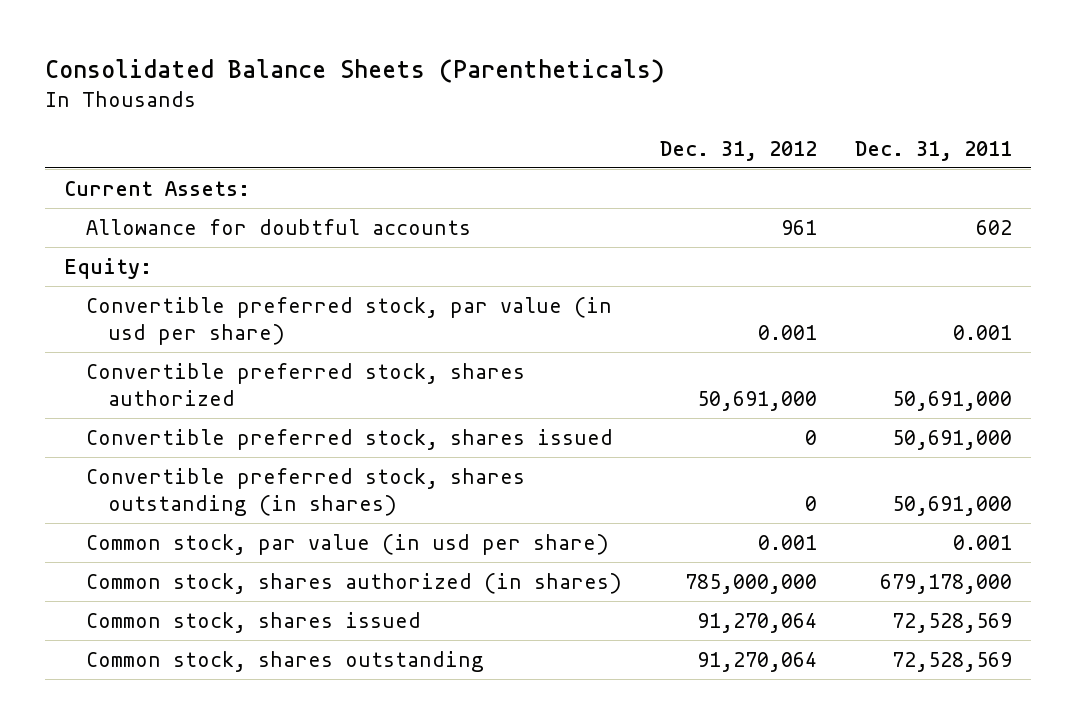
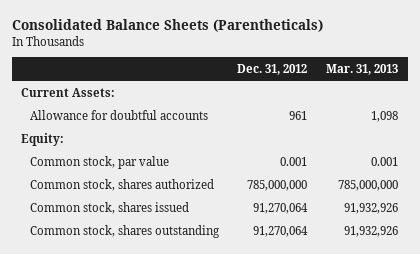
- | Dec. 31, 2012 | Dec. 31, 2011
+ | Dec. 31, 2012 | Mar. 31, 2013
- Convertible preferred stock, par value (in usd per share) | 0.001 | 0.001
- Convertible preferred stock, shares authorized | 50,691,000 | 50,691,000
- Convertible preferred stock, shares issued | 0 | 50,691,000
- Convertible preferred stock, shares outstanding (in shares) | 0 | 50,691,000
- Common stock, par value (in usd per share) | 0.001 | 0.001
- Common stock, shares authorized (in shares) | 785,000,000 | 679,178,000
+ Common stock, par value | 0.001 | 0.001
+ Common stock, shares authorized | 785,000,000 | 785,000,000

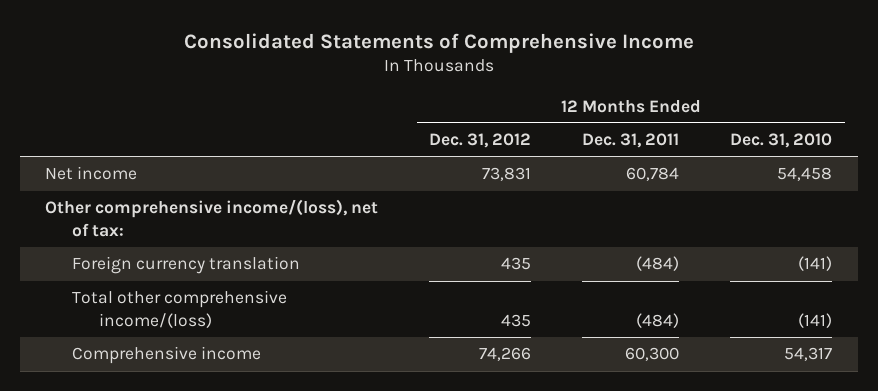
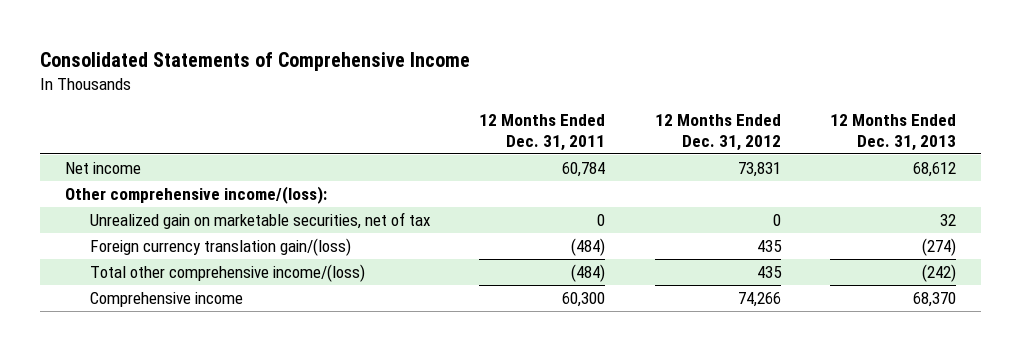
- | 12 Months Ended Dec. 31, 2012 | 12 Months Ended Dec. 31, 2011 | 12 Months Ended Dec. 31, 2010
+ | 12 Months Ended Dec. 31, 2011 | 12 Months Ended Dec. 31, 2012 | 12 Months Ended Dec. 31, 2013
- Other comprehensive income/(loss), net of tax:
- Foreign currency translation | 435 | (484) | (141)
+ Other comprehensive income/(loss):
+ Unrealized gain on marketable securities, net of tax | 0 | 0 | 32
+ Foreign currency translation gain/(loss) | (484) | 435 | (274)

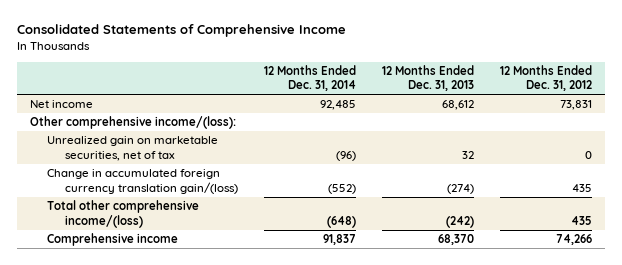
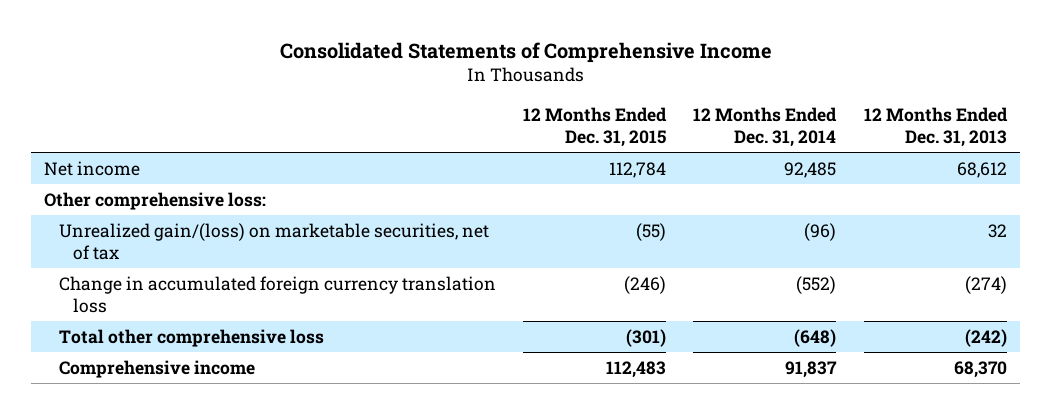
- | 12 Months Ended Dec. 31, 2014 | 12 Months Ended Dec. 31, 2013 | 12 Months Ended Dec. 31, 2012
+ | 12 Months Ended Dec. 31, 2015 | 12 Months Ended Dec. 31, 2014 | 12 Months Ended Dec. 31, 2013
- Other comprehensive income/(loss):
- Unrealized gain on marketable securities, net of tax | (96) | 32 | 0
- Change in accumulated foreign currency translation gain/(loss) | (552) | (274) | 435
- Total other comprehensive income/(loss) | (648) | (242) | 435
+ Other comprehensive loss:
+ Unrealized gain/(loss) on marketable securities, net of tax | (55) | (96) | 32
+ Change in accumulated foreign currency translation loss | (246) | (552) | (274)
+ Total other comprehensive loss | (301) | (648) | (242)

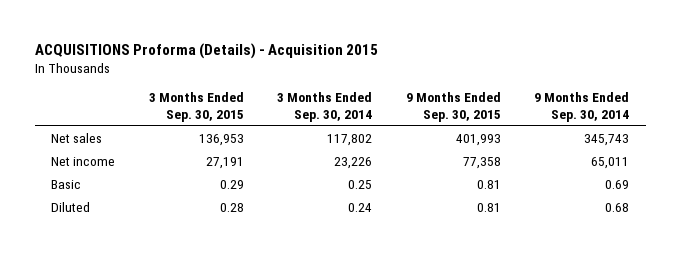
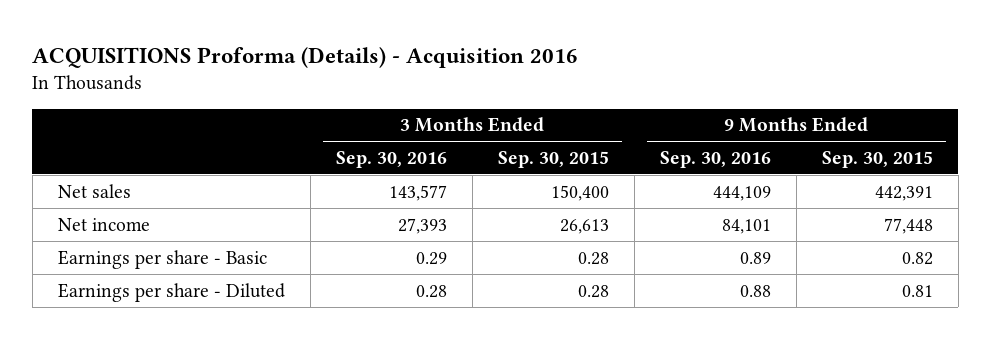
- ACQUISITIONS Proforma (Details) - Acquisition 2015
+ ACQUISITIONS Proforma (Details) - Acquisition 2016
- | 3 Months Ended Sep. 30, 2015 | 3 Months Ended Sep. 30, 2014 | 9 Months Ended Sep. 30, 2015 | 9 Months Ended Sep. 30, 2014
+ | 3 Months Ended Sep. 30, 2016 | 3 Months Ended Sep. 30, 2015 | 9 Months Ended Sep. 30, 2016 | 9 Months Ended Sep. 30, 2015
- Net sales | 136,953 | 117,802 | 401,993 | 345,743
- Net income | 27,191 | 23,226 | 77,358 | 65,011
- Basic | 0.29 | 0.25 | 0.81 | 0.69
- Diluted | 0.28 | 0.24 | 0.81 | 0.68
+ Net sales | 143,577 | 150,400 | 444,109 | 442,391
+ Net income | 27,393 | 26,613 | 84,101 | 77,448
+ Earnings per share - Basic | 0.29 | 0.28 | 0.89 | 0.82
+ Earnings per share - Diluted | 0.28 | 0.28 | 0.88 | 0.81

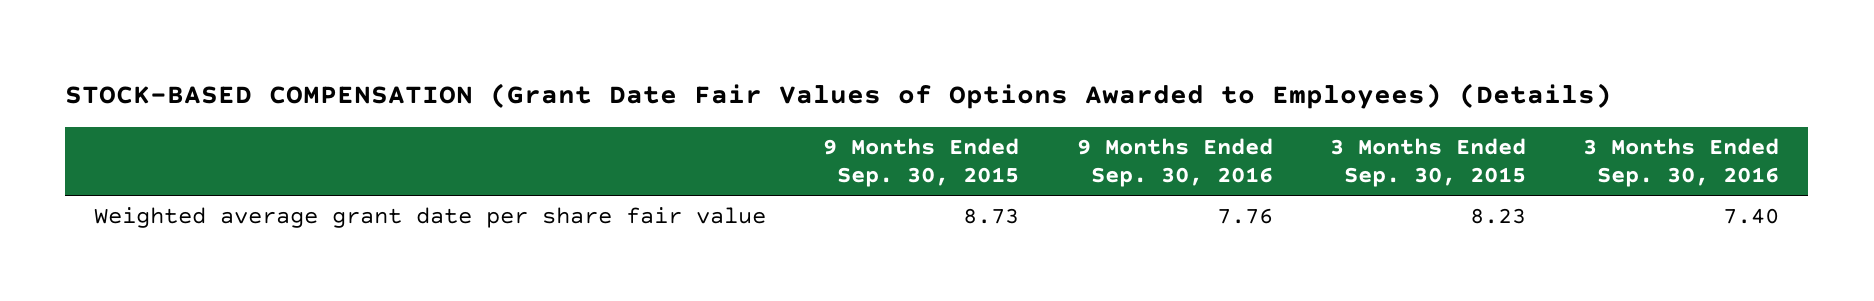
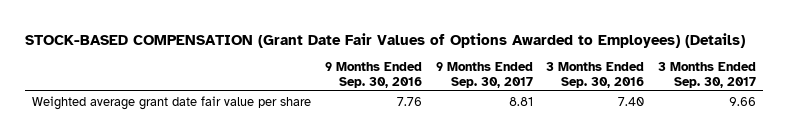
- | 9 Months Ended Sep. 30, 2015 | 9 Months Ended Sep. 30, 2016 | 3 Months Ended Sep. 30, 2015 | 3 Months Ended Sep. 30, 2016
+ | 9 Months Ended Sep. 30, 2016 | 9 Months Ended Sep. 30, 2017 | 3 Months Ended Sep. 30, 2016 | 3 Months Ended Sep. 30, 2017
- Weighted average grant date per share fair value | 8.73 | 7.76 | 8.23 | 7.40
+ Weighted average grant date fair value per share | 7.76 | 8.81 | 7.40 | 9.66

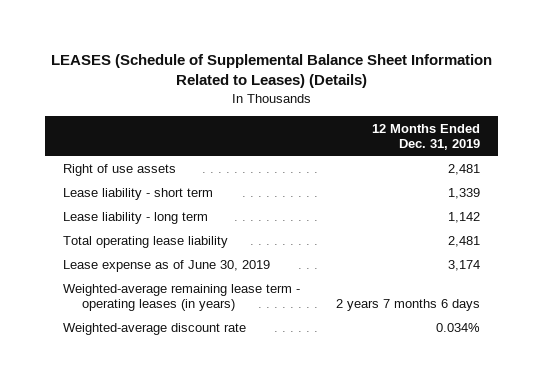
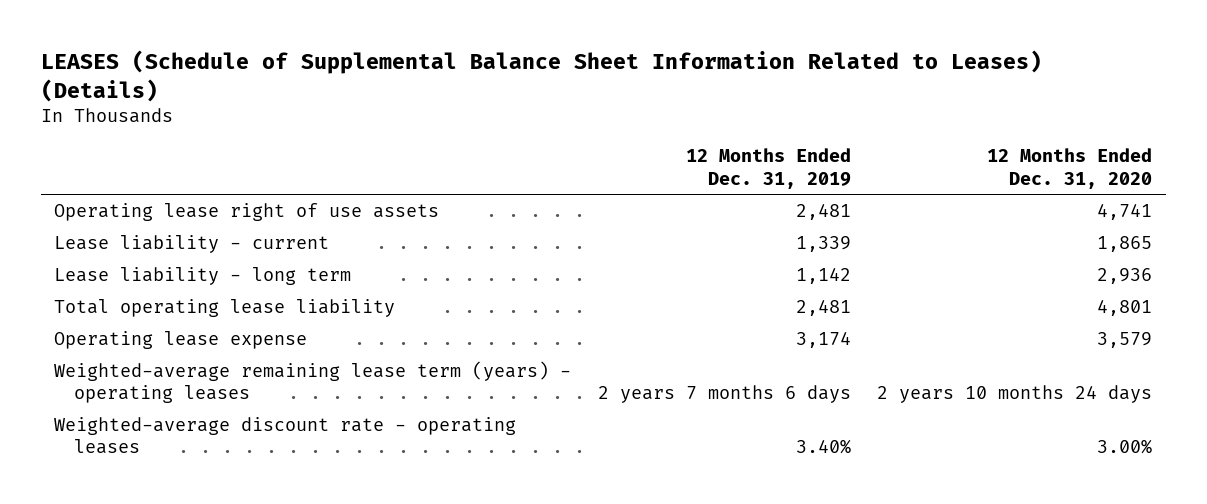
- | 12 Months Ended Dec. 31, 2019
+ | 12 Months Ended Dec. 31, 2019 | 12 Months Ended Dec. 31, 2020
- Right of use assets | 2,481
- Lease liability - short term | 1,339
+ Operating lease right of use assets | 2,481 | 4,741
+ Lease liability - current | 1,339 | 1,865
- Lease expense as of June 30, 2019 | 3,174
- Weighted-average remaining lease term - operating leases (in years) | 2 years 7 months 6 days
- Weighted-average discount rate | 0.034%
+ Operating lease expense | 3,174 | 3,579
+ Weighted-average remaining lease term (years) - operating leases | 2 years 7 months 6 days | 2 years 10 months 24 days
+ Weighted-average discount rate - operating leases | 3.40% | 3.00%

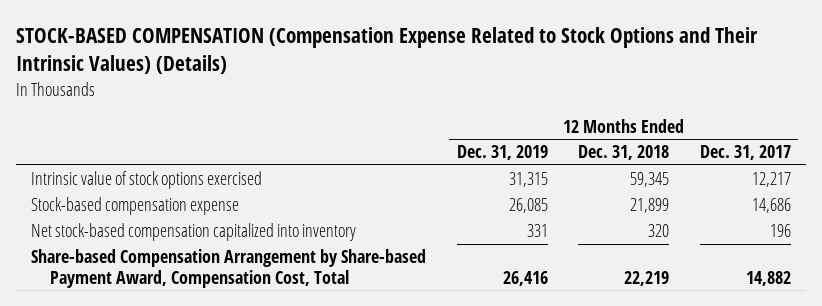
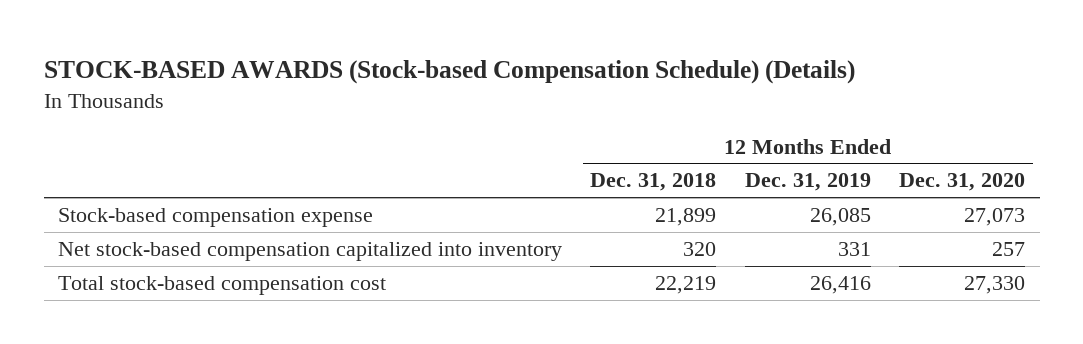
- STOCK-BASED COMPENSATION (Compensation Expense Related to Stock Options and Their Intrinsic Values) (Details)
+ STOCK-BASED AWARDS (Stock-based Compensation Schedule) (Details)
- | 12 Months Ended Dec. 31, 2019 | 12 Months Ended Dec. 31, 2018 | 12 Months Ended Dec. 31, 2017
+ | 12 Months Ended Dec. 31, 2018 | 12 Months Ended Dec. 31, 2019 | 12 Months Ended Dec. 31, 2020
- Intrinsic value of stock options exercised | 31,315 | 59,345 | 12,217
- Share-based Compensation Arrangement by Share-based Payment Award, Compensation Cost, Total | 26,416 | 22,219 | 14,882
+ Total stock-based compensation cost | 22,219 | 26,416 | 27,330

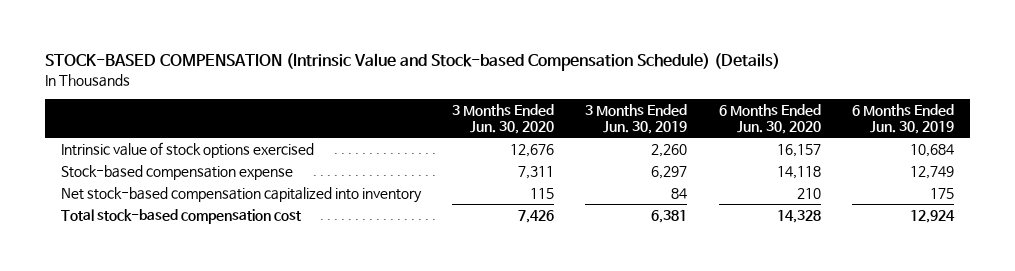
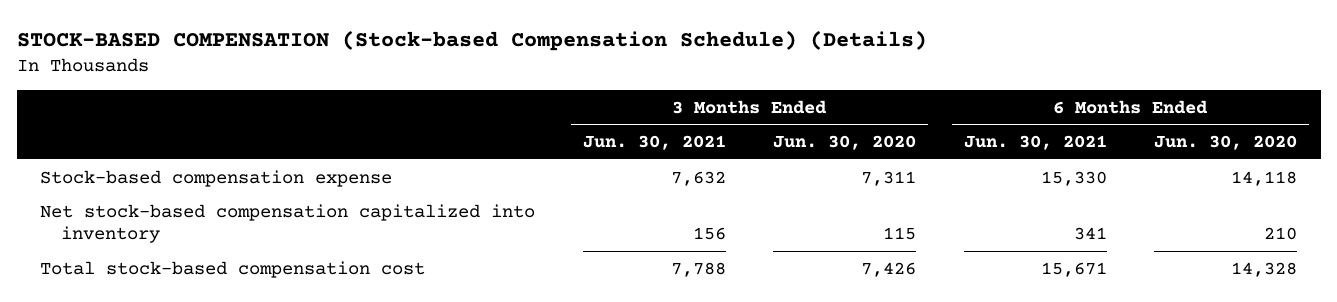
- STOCK-BASED COMPENSATION (Intrinsic Value and Stock-based Compensation Schedule) (Details)
+ STOCK-BASED COMPENSATION (Stock-based Compensation Schedule) (Details)
- | 3 Months Ended Jun. 30, 2020 | 3 Months Ended Jun. 30, 2019 | 6 Months Ended Jun. 30, 2020 | 6 Months Ended Jun. 30, 2019
+ | 3 Months Ended Jun. 30, 2021 | 3 Months Ended Jun. 30, 2020 | 6 Months Ended Jun. 30, 2021 | 6 Months Ended Jun. 30, 2020
- Intrinsic value of stock options exercised | 12,676 | 2,260 | 16,157 | 10,684

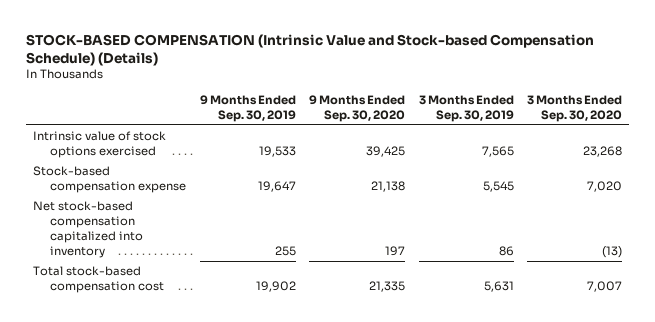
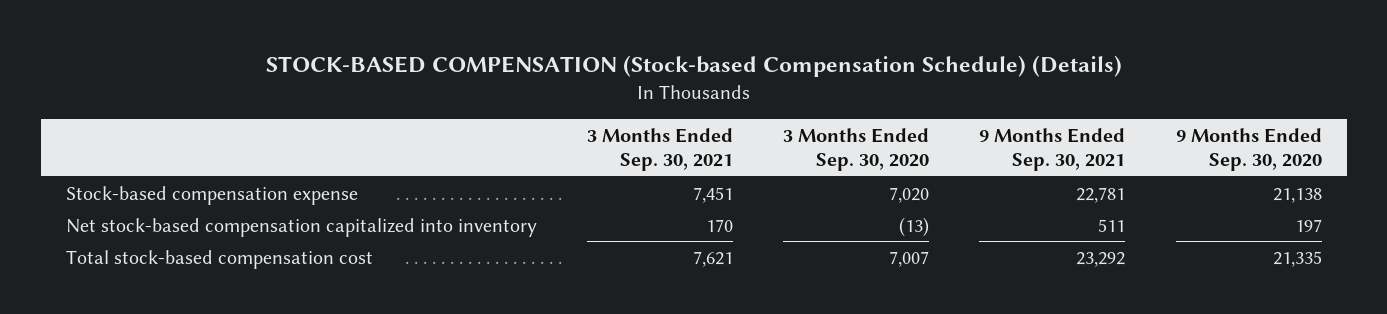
- STOCK-BASED COMPENSATION (Intrinsic Value and Stock-based Compensation Schedule) (Details)
+ STOCK-BASED COMPENSATION (Stock-based Compensation Schedule) (Details)
- | 9 Months Ended Sep. 30, 2019 | 9 Months Ended Sep. 30, 2020 | 3 Months Ended Sep. 30, 2019 | 3 Months Ended Sep. 30, 2020
+ | 3 Months Ended Sep. 30, 2021 | 3 Months Ended Sep. 30, 2020 | 9 Months Ended Sep. 30, 2021 | 9 Months Ended Sep. 30, 2020
- Intrinsic value of stock options exercised | 19,533 | 39,425 | 7,565 | 23,268

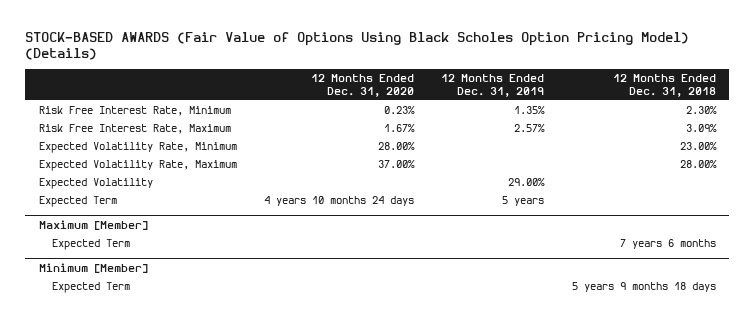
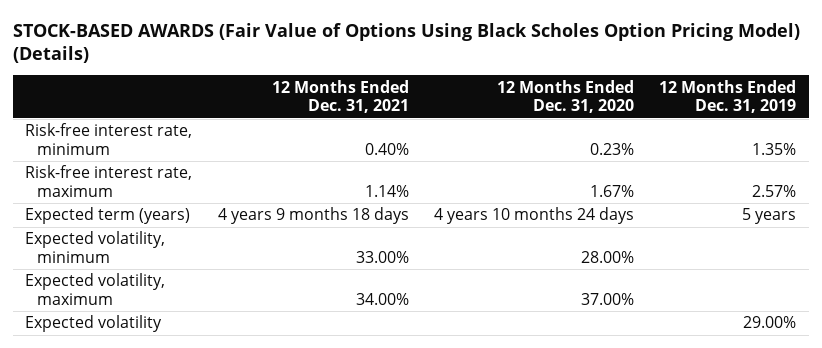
- | 12 Months Ended Dec. 31, 2020 | 12 Months Ended Dec. 31, 2019 | 12 Months Ended Dec. 31, 2018
+ | 12 Months Ended Dec. 31, 2021 | 12 Months Ended Dec. 31, 2020 | 12 Months Ended Dec. 31, 2019
- Risk Free Interest Rate, Minimum | 0.23% | 1.35% | 2.30%
- Risk Free Interest Rate, Maximum | 1.67% | 2.57% | 3.09%
- Expected Volatility Rate, Minimum | 28.00% | | 23.00%
- Expected Volatility Rate, Maximum | 37.00% | | 28.00%
- Expected Volatility | | 29.00% |
- Expected Term | 4 years 10 months 24 days | 5 years |
- Maximum [Member]
- Expected Term | | | 7 years 6 months
- Minimum [Member]
- Expected Term | | | 5 years 9 months 18 days
+ Risk-free interest rate, minimum | 0.40% | 0.23% | 1.35%
+ Risk-free interest rate, maximum | 1.14% | 1.67% | 2.57%
+ Expected term (years) | 4 years 9 months 18 days | 4 years 10 months 24 days | 5 years
+ Expected volatility, minimum | 33.00% | 28.00% |
+ Expected volatility, maximum | 34.00% | 37.00% |
+ Expected volatility | | | 29.00%

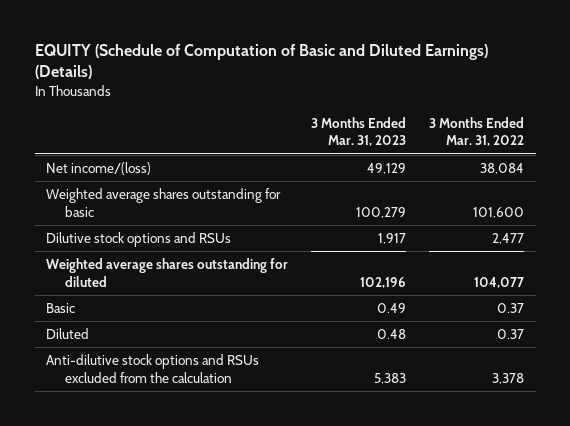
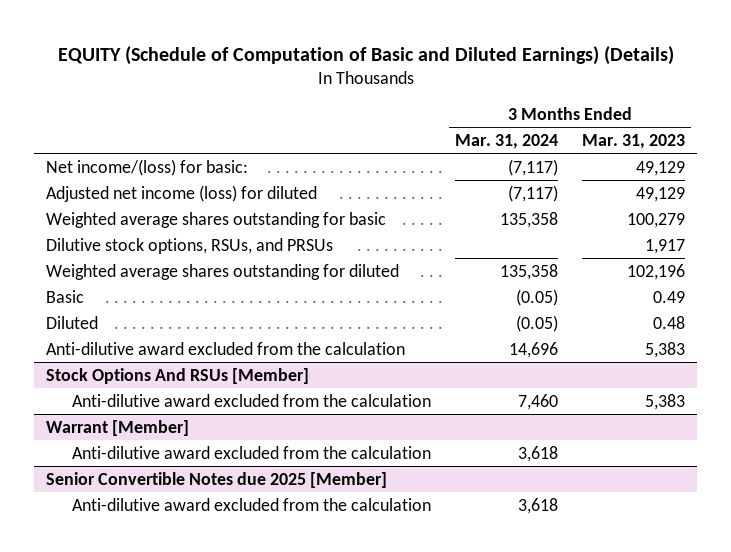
- | 3 Months Ended Mar. 31, 2023 | 3 Months Ended Mar. 31, 2022
+ | 3 Months Ended Mar. 31, 2024 | 3 Months Ended Mar. 31, 2023
- Net income/(loss) | 49,129 | 38,084
+ Net income/(loss) for basic: | (7,117) | 49,129
+ Adjusted net income (loss) for diluted | (7,117) | 49,129
- Dilutive stock options and RSUs | 1,917 | 2,477
+ Dilutive stock options, RSUs, and PRSUs | | 1,917
- Anti-dilutive stock options and RSUs excluded from the calculation | 5,383 | 3,378
+ Anti-dilutive award excluded from the calculation | 14,696 | 5,383
+ Stock Options And RSUs [Member]
+ Anti-dilutive award excluded from the calculation | 7,460 | 5,383
+ Warrant [Member]
+ Anti-dilutive award excluded from the calculation | 3,618 |
+ Senior Convertible Notes due 2025 [Member]
+ Anti-dilutive award excluded from the calculation | 3,618 |

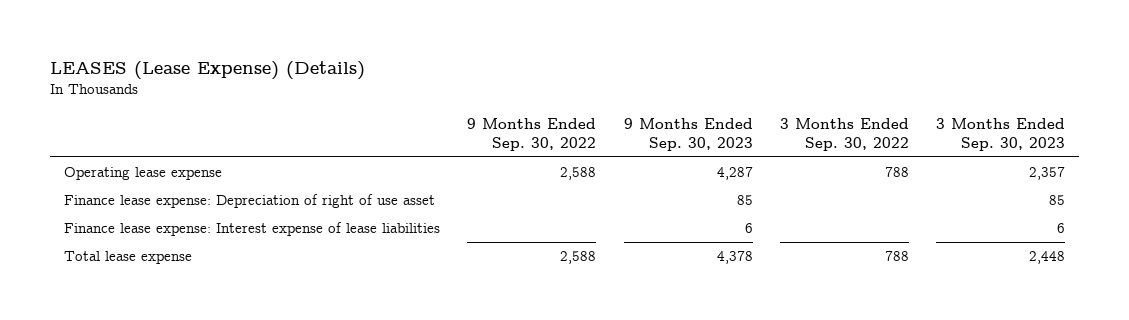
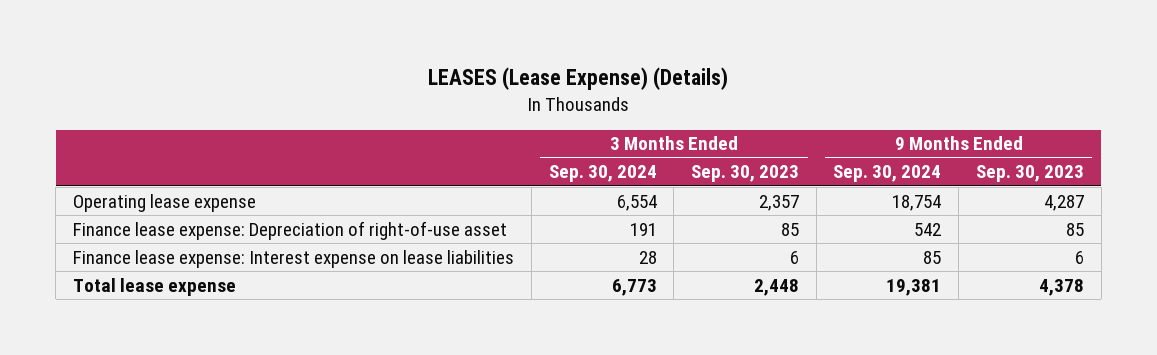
- | 9 Months Ended Sep. 30, 2022 | 9 Months Ended Sep. 30, 2023 | 3 Months Ended Sep. 30, 2022 | 3 Months Ended Sep. 30, 2023
+ | 3 Months Ended Sep. 30, 2024 | 3 Months Ended Sep. 30, 2023 | 9 Months Ended Sep. 30, 2024 | 9 Months Ended Sep. 30, 2023
- Finance lease expense: Depreciation of right of use asset | | 85 | | 85
- Finance lease expense: Interest expense of lease liabilities | | 6 | | 6
+ Finance lease expense: Depreciation of right-of-use asset | 191 | 85 | 542 | 85
+ Finance lease expense: Interest expense on lease liabilities | 28 | 6 | 85 | 6

